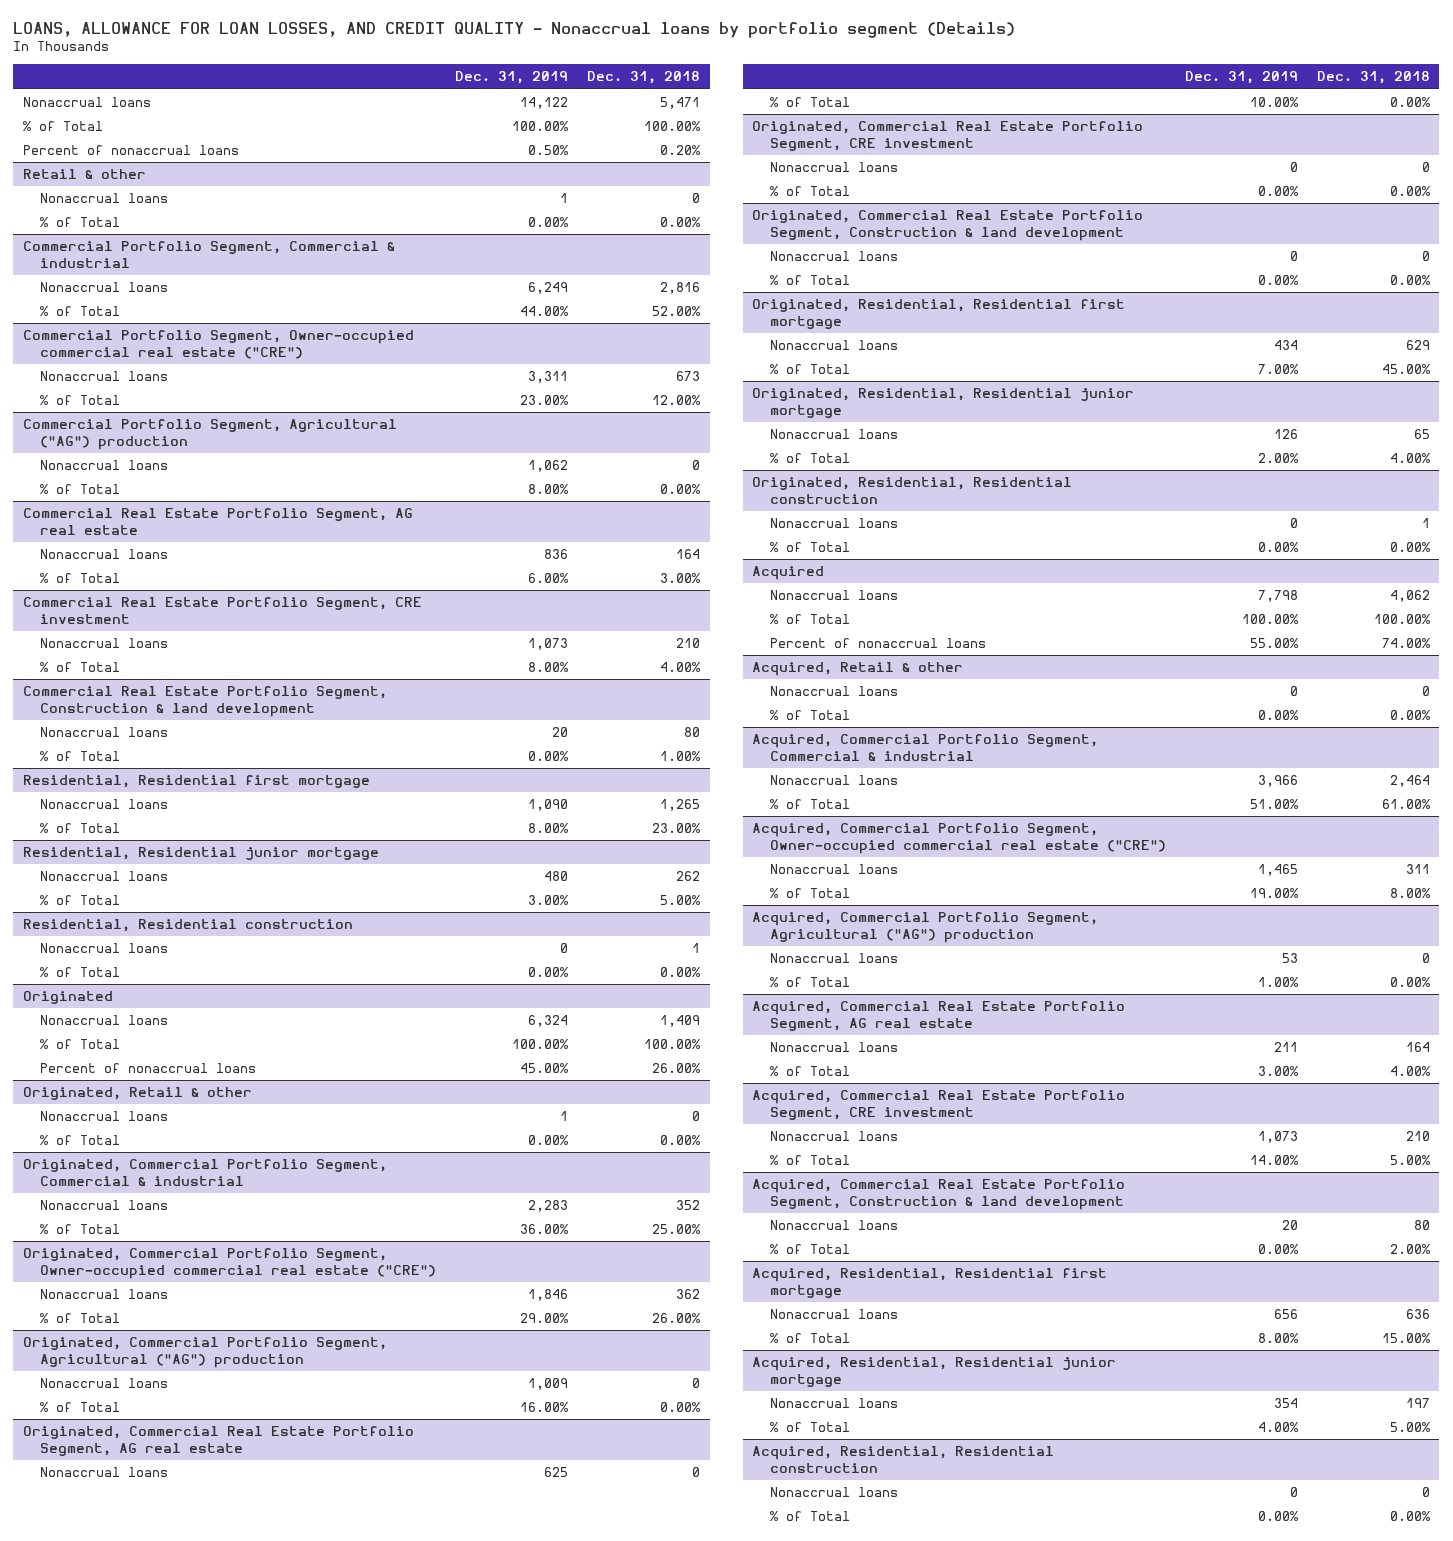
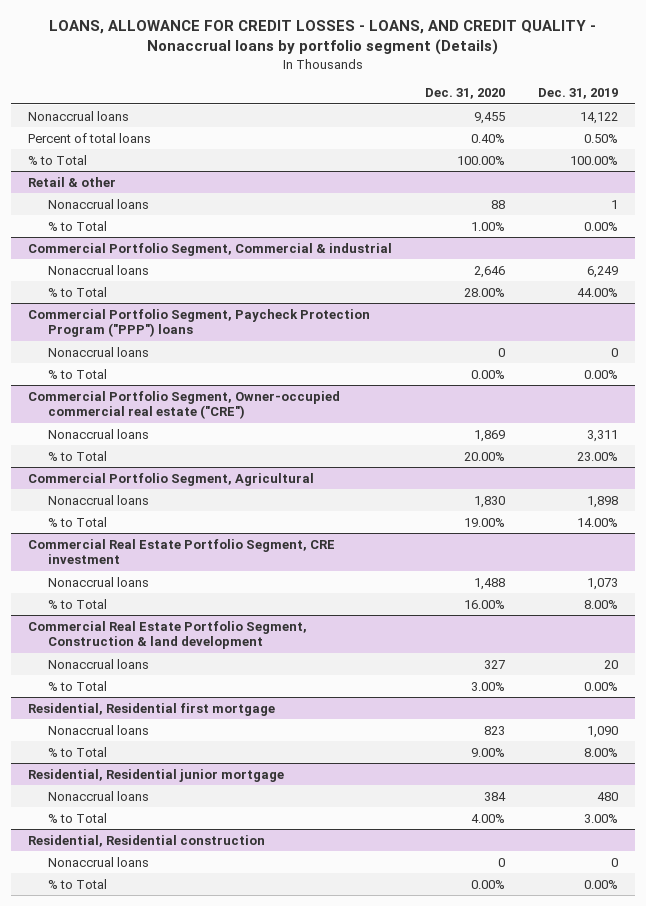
- LOANS, ALLOWANCE FOR LOAN LOSSES, AND CREDIT QUALITY - Nonaccrual loans by portfolio segment (Details)
+ LOANS, ALLOWANCE FOR CREDIT LOSSES - LOANS, AND CREDIT QUALITY - Nonaccrual loans by portfolio segment (Details)
- | Dec. 31, 2019 | Dec. 31, 2018
+ | Dec. 31, 2020 | Dec. 31, 2019
- % of Total | 100.00% | 100.00%
- Percent of nonaccrual loans | 0.50% | 0.20%
+ Percent of total loans | 0.40% | 0.50%
+ % to Total | 100.00% | 100.00%
@ Retail & other
- % of Total | 0.00% | 0.00%
+ % to Total | 1.00% | 0.00%
@ Commercial Portfolio Segment, Commercial & industrial
- % of Total | 44.00% | 52.00%
+ % to Total | 28.00% | 44.00%
+ Commercial Portfolio Segment, Paycheck Protection Program ("PPP") loans
+ Nonaccrual loans | 0 | 0
+ % to Total | 0.00% | 0.00%
@ Commercial Portfolio Segment, Owner-occupied commercial real estate ("CRE")
- % of Total | 23.00% | 12.00%
- Commercial Portfolio Segment, Agricultural ("AG") production
- Nonaccrual loans | 1,062 | 0
- % of Total | 8.00% | 0.00%
- Commercial Real Estate Portfolio Segment, AG real estate
- Nonaccrual loans | 836 | 164
- % of Total | 6.00% | 3.00%
@ Commercial Portfolio Segment, Owner-occupied commercial real estate ("CRE")
+ % to Total | 20.00% | 23.00%
+ Commercial Portfolio Segment, Agricultural
+ Nonaccrual loans | 1,830 | 1,898
+ % to Total | 19.00% | 14.00%
@ Commercial Real Estate Portfolio Segment, CRE investment
- % of Total | 8.00% | 4.00%
+ % to Total | 16.00% | 8.00%
@ Commercial Real Estate Portfolio Segment, Construction & land development
- % of Total | 0.00% | 1.00%
+ % to Total | 3.00% | 0.00%
@ Residential, Residential first mortgage
- % of Total | 8.00% | 23.00%
+ % to Total | 9.00% | 8.00%
@ Residential, Residential junior mortgage
- % of Total | 3.00% | 5.00%
+ % to Total | 4.00% | 3.00%
@ Residential, Residential construction
- % of Total | 0.00% | 0.00%
- Originated
- Nonaccrual loans | 6,324 | 1,409
- % of Total | 100.00% | 100.00%
- Percent of nonaccrual loans | 45.00% | 26.00%
- Originated, Retail & other
- Nonaccrual loans | 1 | 0
- % of Total | 0.00% | 0.00%
- Originated, Commercial Portfolio Segment, Commercial & industrial
- Nonaccrual loans | 2,283 | 352
- % of Total | 36.00% | 25.00%
- Originated, Commercial Portfolio Segment, Owner-occupied commercial real estate ("CRE")
- Nonaccrual loans | 1,846 | 362
- % of Total | 29.00% | 26.00%
- Originated, Commercial Portfolio Segment, Agricultural ("AG") production
- Nonaccrual loans | 1,009 | 0
- % of Total | 16.00% | 0.00%
- Originated, Commercial Real Estate Portfolio Segment, AG real estate
- Nonaccrual loans | 625 | 0
- % of Total | 10.00% | 0.00%
- Originated, Commercial Real Estate Portfolio Segment, CRE investment
- Nonaccrual loans | 0 | 0
- % of Total | 0.00% | 0.00%
- Originated, Commercial Real Estate Portfolio Segment, Construction & land development
- Nonaccrual loans | 0 | 0
- % of Total | 0.00% | 0.00%
- Originated, Residential, Residential first mortgage
- Nonaccrual loans | 434 | 629
- % of Total | 7.00% | 45.00%
- Originated, Residential, Residential junior mortgage
- Nonaccrual loans | 126 | 65
- % of Total | 2.00% | 4.00%
- Originated, Residential, Residential construction
- Nonaccrual loans | 0 | 1
- % of Total | 0.00% | 0.00%
- Acquired
- Nonaccrual loans | 7,798 | 4,062
- % of Total | 100.00% | 100.00%
- Percent of nonaccrual loans | 55.00% | 74.00%
- Acquired, Retail & other
- Nonaccrual loans | 0 | 0
- % of Total | 0.00% | 0.00%
- Acquired, Commercial Portfolio Segment, Commercial & industrial
- Nonaccrual loans | 3,966 | 2,464
- % of Total | 51.00% | 61.00%
- Acquired, Commercial Portfolio Segment, Owner-occupied commercial real estate ("CRE")
- Nonaccrual loans | 1,465 | 311
- % of Total | 19.00% | 8.00%
- Acquired, Commercial Portfolio Segment, Agricultural ("AG") production
- Nonaccrual loans | 53 | 0
- % of Total | 1.00% | 0.00%
- Acquired, Commercial Real Estate Portfolio Segment, AG real estate
- Nonaccrual loans | 211 | 164
- % of Total | 3.00% | 4.00%
- Acquired, Commercial Real Estate Portfolio Segment, CRE investment
- Nonaccrual loans | 1,073 | 210
- % of Total | 14.00% | 5.00%
- Acquired, Commercial Real Estate Portfolio Segment, Construction & land development
- Nonaccrual loans | 20 | 80
- % of Total | 0.00% | 2.00%
- Acquired, Residential, Residential first mortgage
- Nonaccrual loans | 656 | 636
- % of Total | 8.00% | 15.00%
- Acquired, Residential, Residential junior mortgage
- Nonaccrual loans | 354 | 197
- % of Total | 4.00% | 5.00%
- Acquired, Residential, Residential construction
- Nonaccrual loans | 0 | 0
- % of Total | 0.00% | 0.00%
@ Residential, Residential construction
+ % to Total | 0.00% | 0.00%

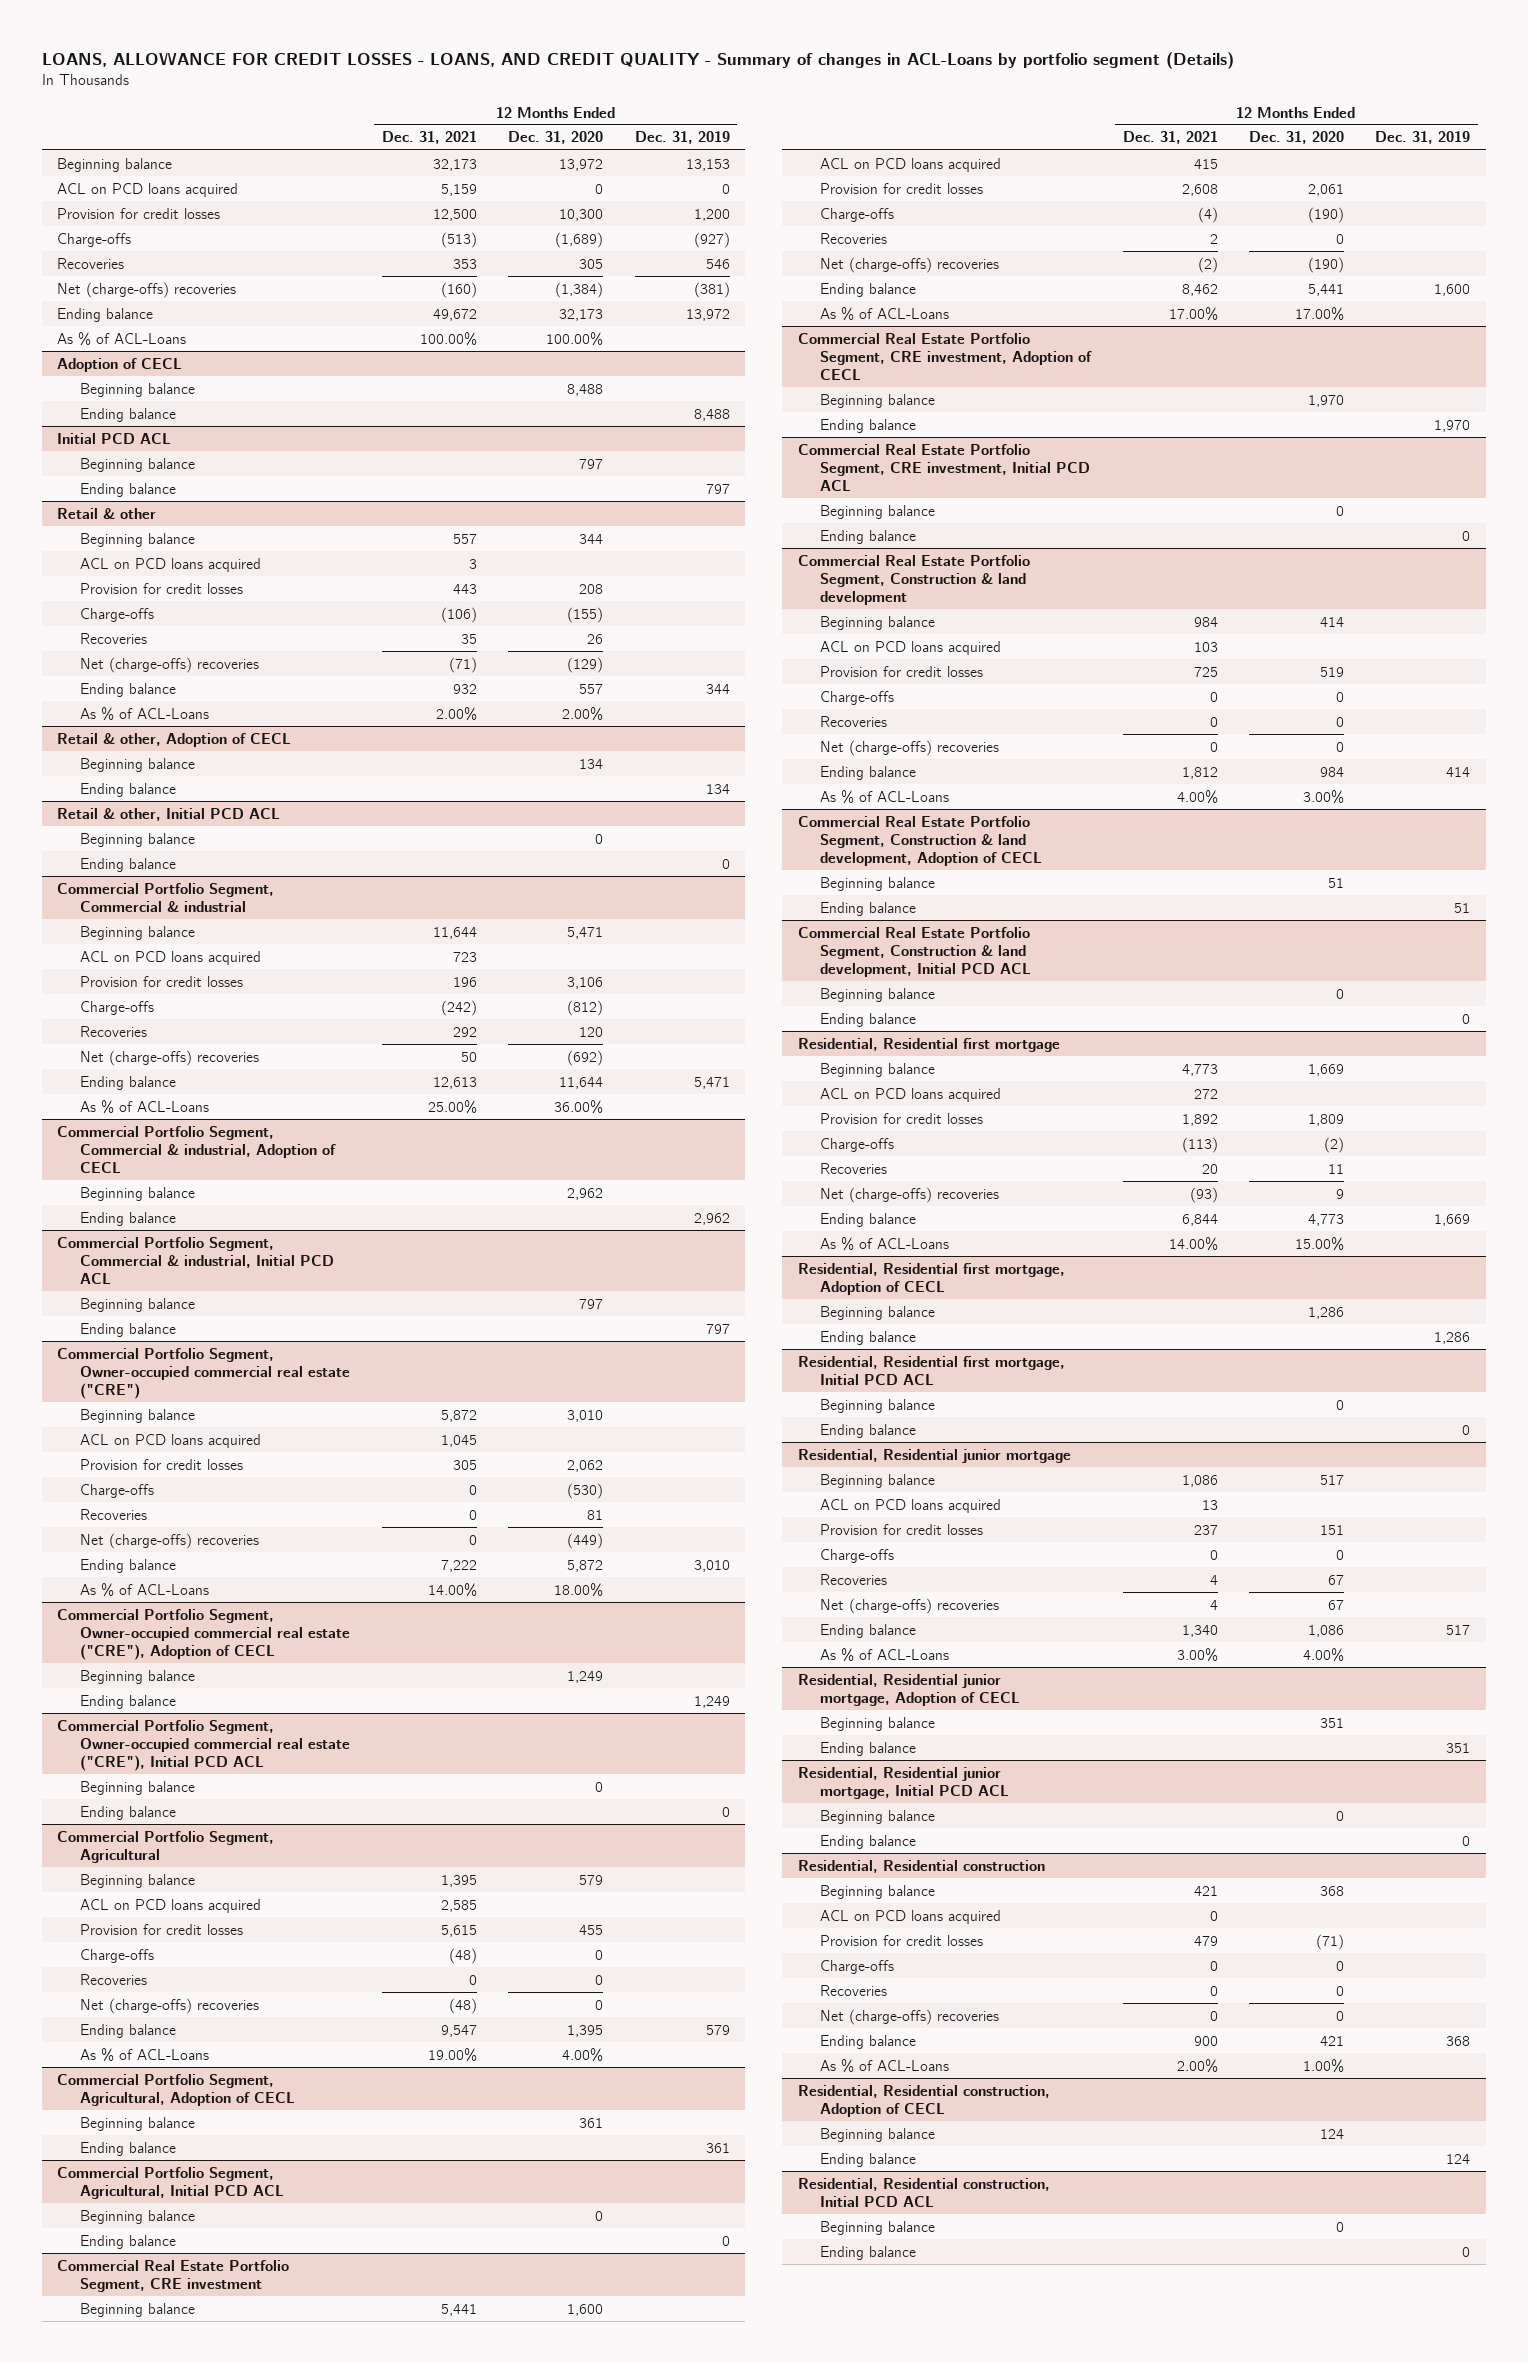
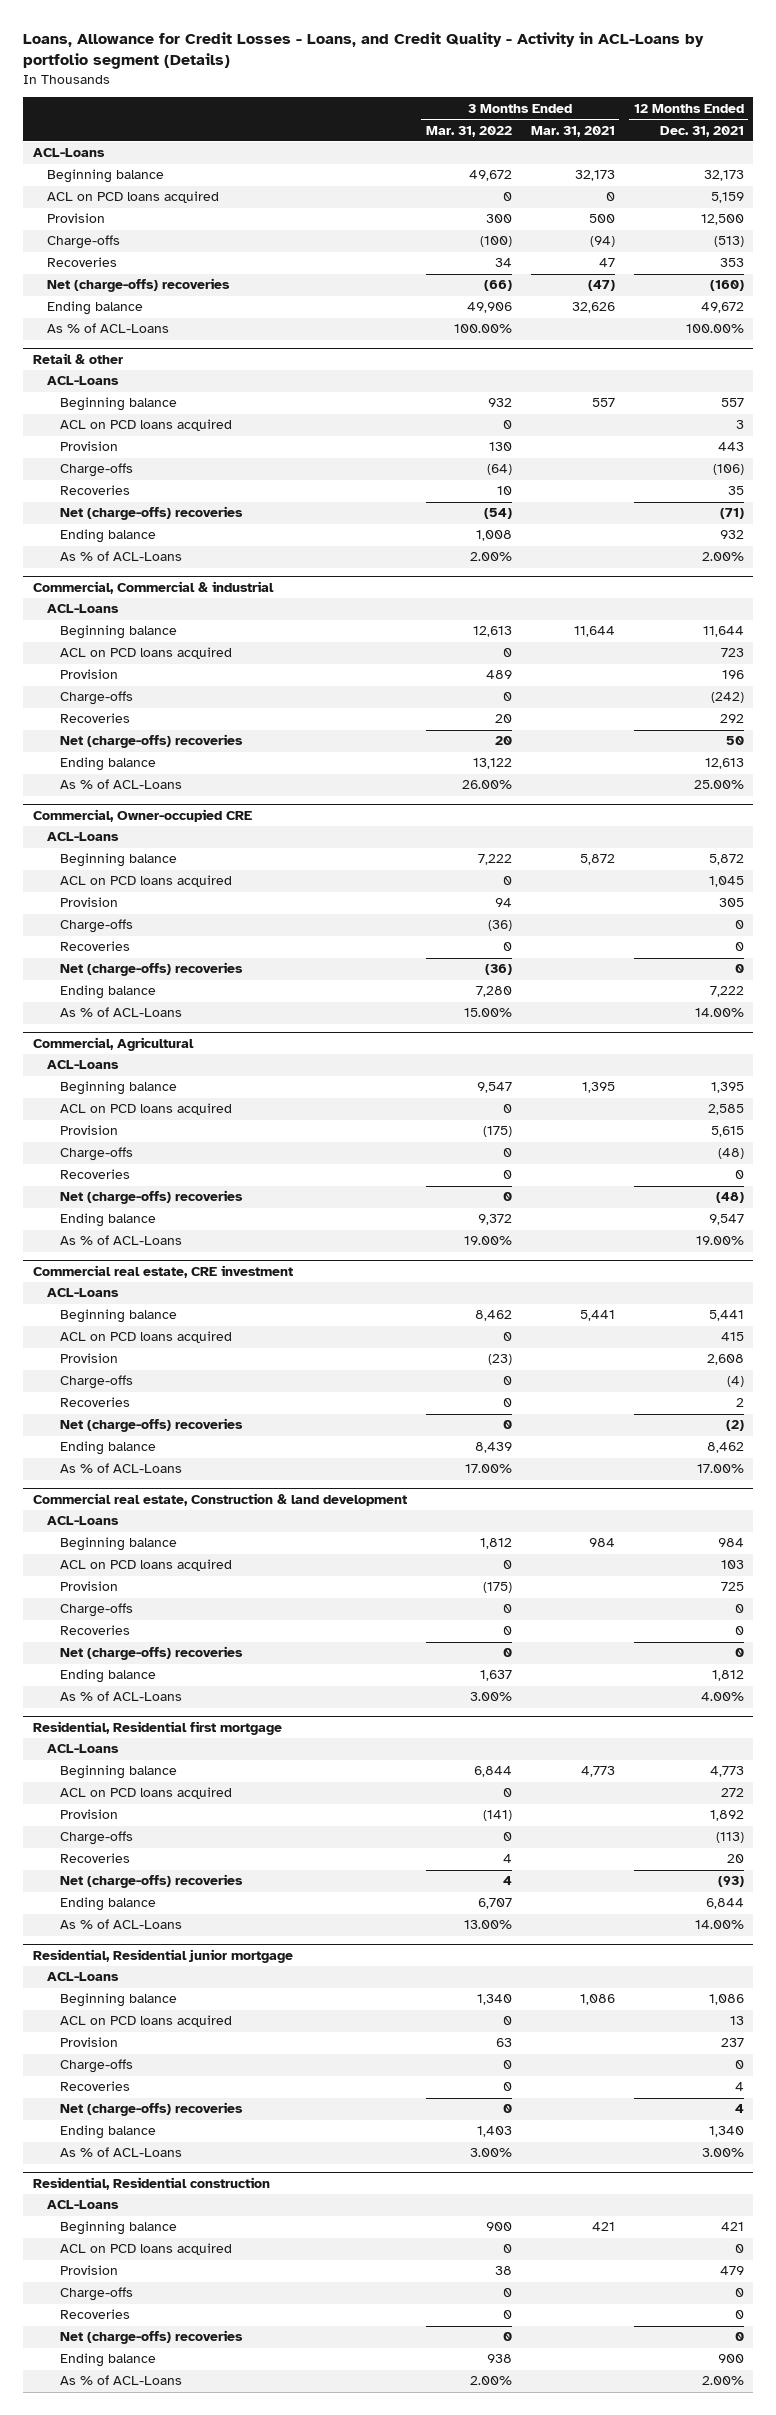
- LOANS, ALLOWANCE FOR CREDIT LOSSES - LOANS, AND CREDIT QUALITY - Summary of changes in ACL-Loans by portfolio segment (Details)
+ Loans, Allowance for Credit Losses - Loans, and Credit Quality - Activity in ACL-Loans by portfolio segment (Details)
- | 12 Months Ended Dec. 31, 2021 | 12 Months Ended Dec. 31, 2020 | 12 Months Ended Dec. 31, 2019
+ | 3 Months Ended Mar. 31, 2022 | 3 Months Ended Mar. 31, 2021 | 12 Months Ended Dec. 31, 2021
+ ACL-Loans
- Provision for credit losses | 12,500 | 10,300 | 1,200
+ Provision | 300 | 500 | 12,500
- Adoption of CECL
- Beginning balance | | 8,488 |
- Ending balance | | | 8,488
- Initial PCD ACL
- Beginning balance | | 797 |
- Ending balance | | | 797
@ Retail & other
+ ACL-Loans
- Provision for credit losses | 443 | 208 |
+ Provision | 130 | | 443
- Retail & other, Adoption of CECL
- Beginning balance | | 134 |
- Ending balance | | | 134
- Retail & other, Initial PCD ACL
- Beginning balance | | 0 |
- Ending balance | | | 0
- Commercial Portfolio Segment, Commercial & industrial
+ Commercial, Commercial & industrial
+ ACL-Loans
- Provision for credit losses | 196 | 3,106 |
+ Provision | 489 | | 196
- Commercial Portfolio Segment, Commercial & industrial, Adoption of CECL
- Beginning balance | | 2,962 |
- Ending balance | | | 2,962
- Commercial Portfolio Segment, Commercial & industrial, Initial PCD ACL
- Beginning balance | | 797 |
- Ending balance | | | 797
- Commercial Portfolio Segment, Owner-occupied commercial real estate ("CRE")
+ Commercial, Owner-occupied CRE
+ ACL-Loans
- Provision for credit losses | 305 | 2,062 |
+ Provision | 94 | | 305
- Commercial Portfolio Segment, Owner-occupied commercial real estate ("CRE"), Adoption of CECL
- Beginning balance | | 1,249 |
- Ending balance | | | 1,249
- Commercial Portfolio Segment, Owner-occupied commercial real estate ("CRE"), Initial PCD ACL
- Beginning balance | | 0 |
- Ending balance | | | 0
- Commercial Portfolio Segment, Agricultural
+ Commercial, Agricultural
+ ACL-Loans
- Provision for credit losses | 5,615 | 455 |
+ Provision | (175) | | 5,615
- Commercial Portfolio Segment, Agricultural, Adoption of CECL
- Beginning balance | | 361 |
- Ending balance | | | 361
- Commercial Portfolio Segment, Agricultural, Initial PCD ACL
- Beginning balance | | 0 |
- Ending balance | | | 0
- Commercial Real Estate Portfolio Segment, CRE investment
+ Commercial real estate, CRE investment
+ ACL-Loans
- Provision for credit losses | 2,608 | 2,061 |
+ Provision | (23) | | 2,608
- Commercial Real Estate Portfolio Segment, CRE investment, Adoption of CECL
- Beginning balance | | 1,970 |
- Ending balance | | | 1,970
- Commercial Real Estate Portfolio Segment, CRE investment, Initial PCD ACL
- Beginning balance | | 0 |
- Ending balance | | | 0
- Commercial Real Estate Portfolio Segment, Construction & land development
+ Commercial real estate, Construction & land development
+ ACL-Loans
- Provision for credit losses | 725 | 519 |
+ Provision | (175) | | 725
- Commercial Real Estate Portfolio Segment, Construction & land development, Adoption of CECL
- Beginning balance | | 51 |
- Ending balance | | | 51
- Commercial Real Estate Portfolio Segment, Construction & land development, Initial PCD ACL
- Beginning balance | | 0 |
- Ending balance | | | 0
@ Residential, Residential first mortgage
+ ACL-Loans
- Provision for credit losses | 1,892 | 1,809 |
+ Provision | (141) | | 1,892
- Residential, Residential first mortgage, Adoption of CECL
- Beginning balance | | 1,286 |
- Ending balance | | | 1,286
- Residential, Residential first mortgage, Initial PCD ACL
- Beginning balance | | 0 |
- Ending balance | | | 0
@ Residential, Residential junior mortgage
+ ACL-Loans
- Provision for credit losses | 237 | 151 |
+ Provision | 63 | | 237
- Residential, Residential junior mortgage, Adoption of CECL
- Beginning balance | | 351 |
- Ending balance | | | 351
- Residential, Residential junior mortgage, Initial PCD ACL
- Beginning balance | | 0 |
- Ending balance | | | 0
@ Residential, Residential construction
+ ACL-Loans
- Provision for credit losses | 479 | (71) |
+ Provision | 38 | | 479
- Residential, Residential construction, Adoption of CECL
- Beginning balance | | 124 |
- Ending balance | | | 124
- Residential, Residential construction, Initial PCD ACL
- Beginning balance | | 0 |
- Ending balance | | | 0

